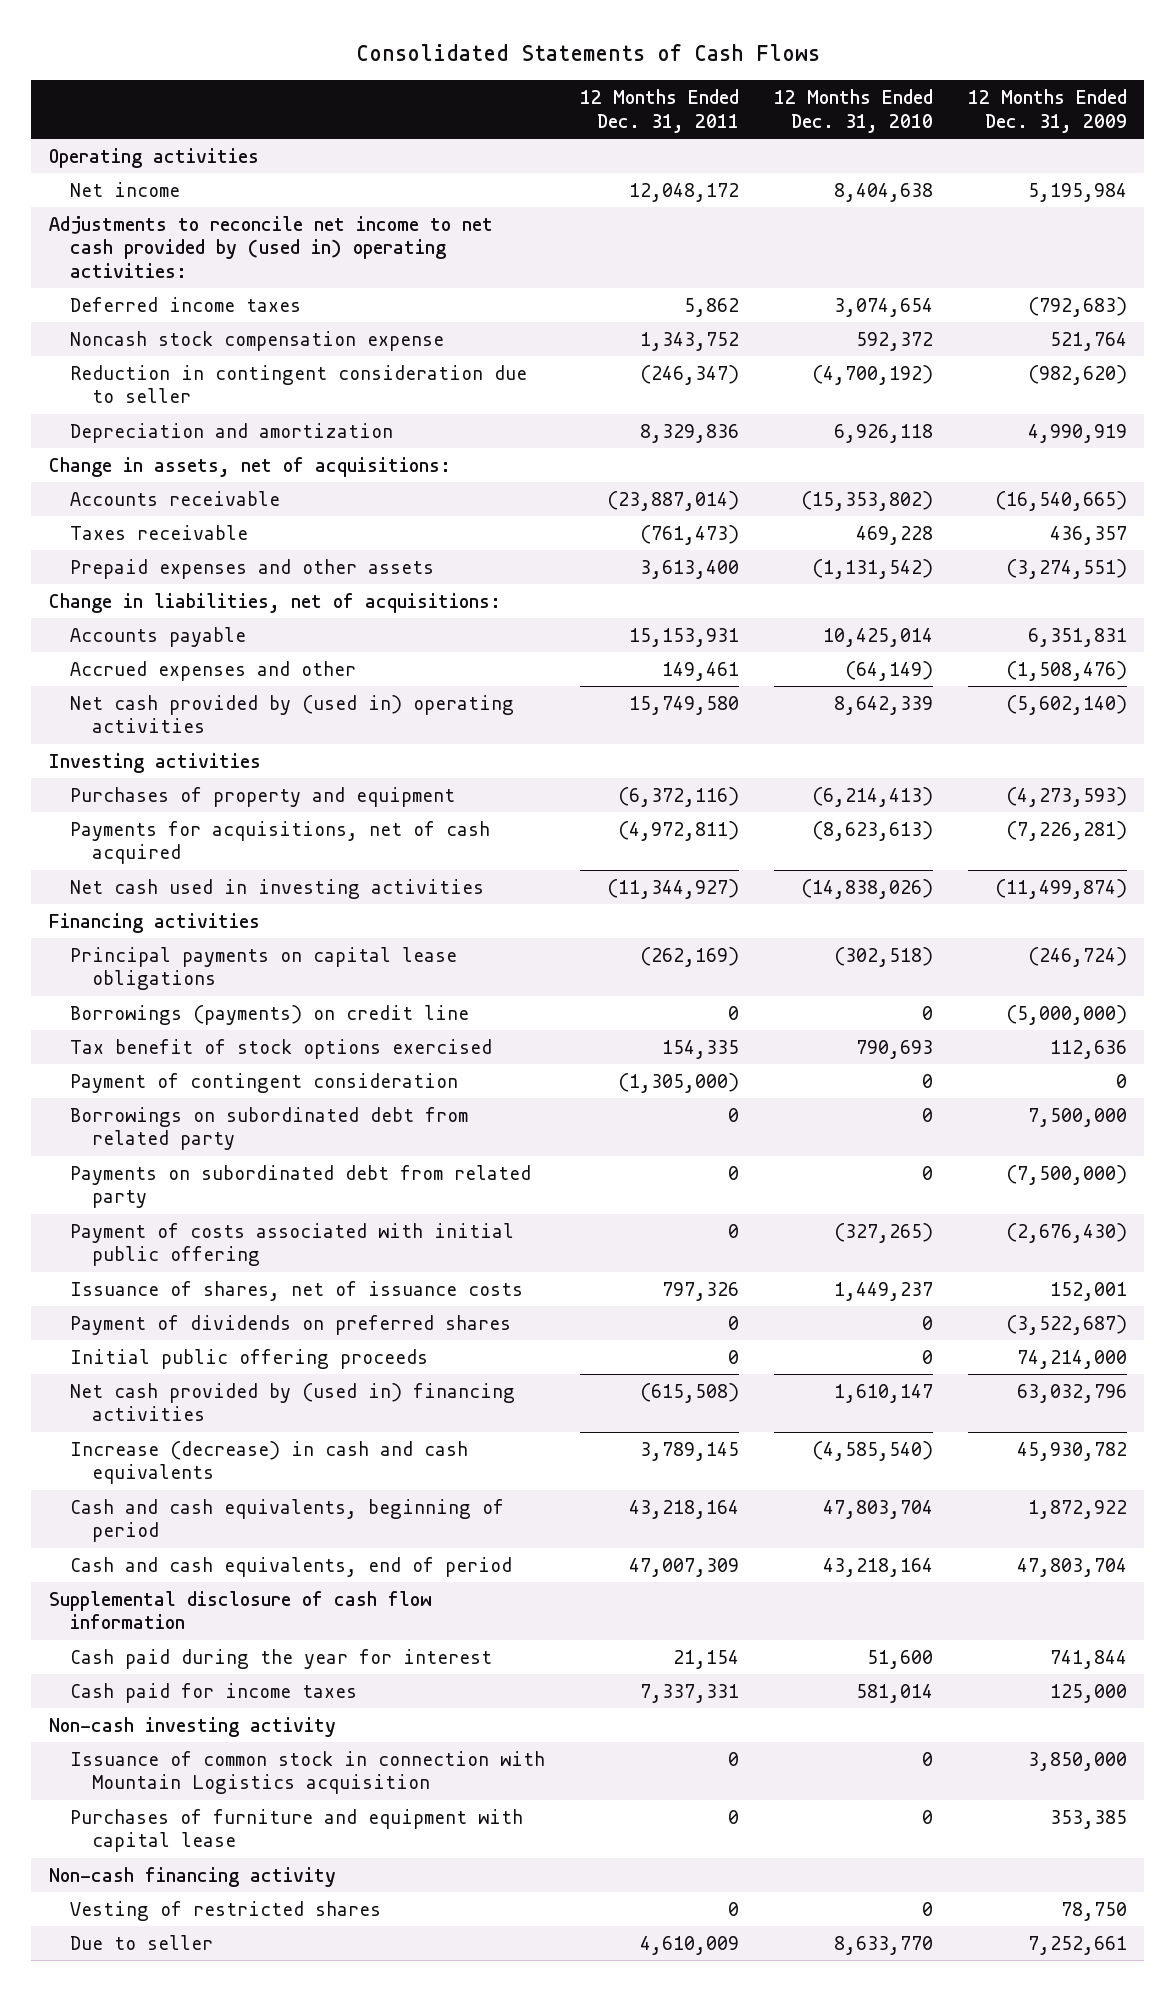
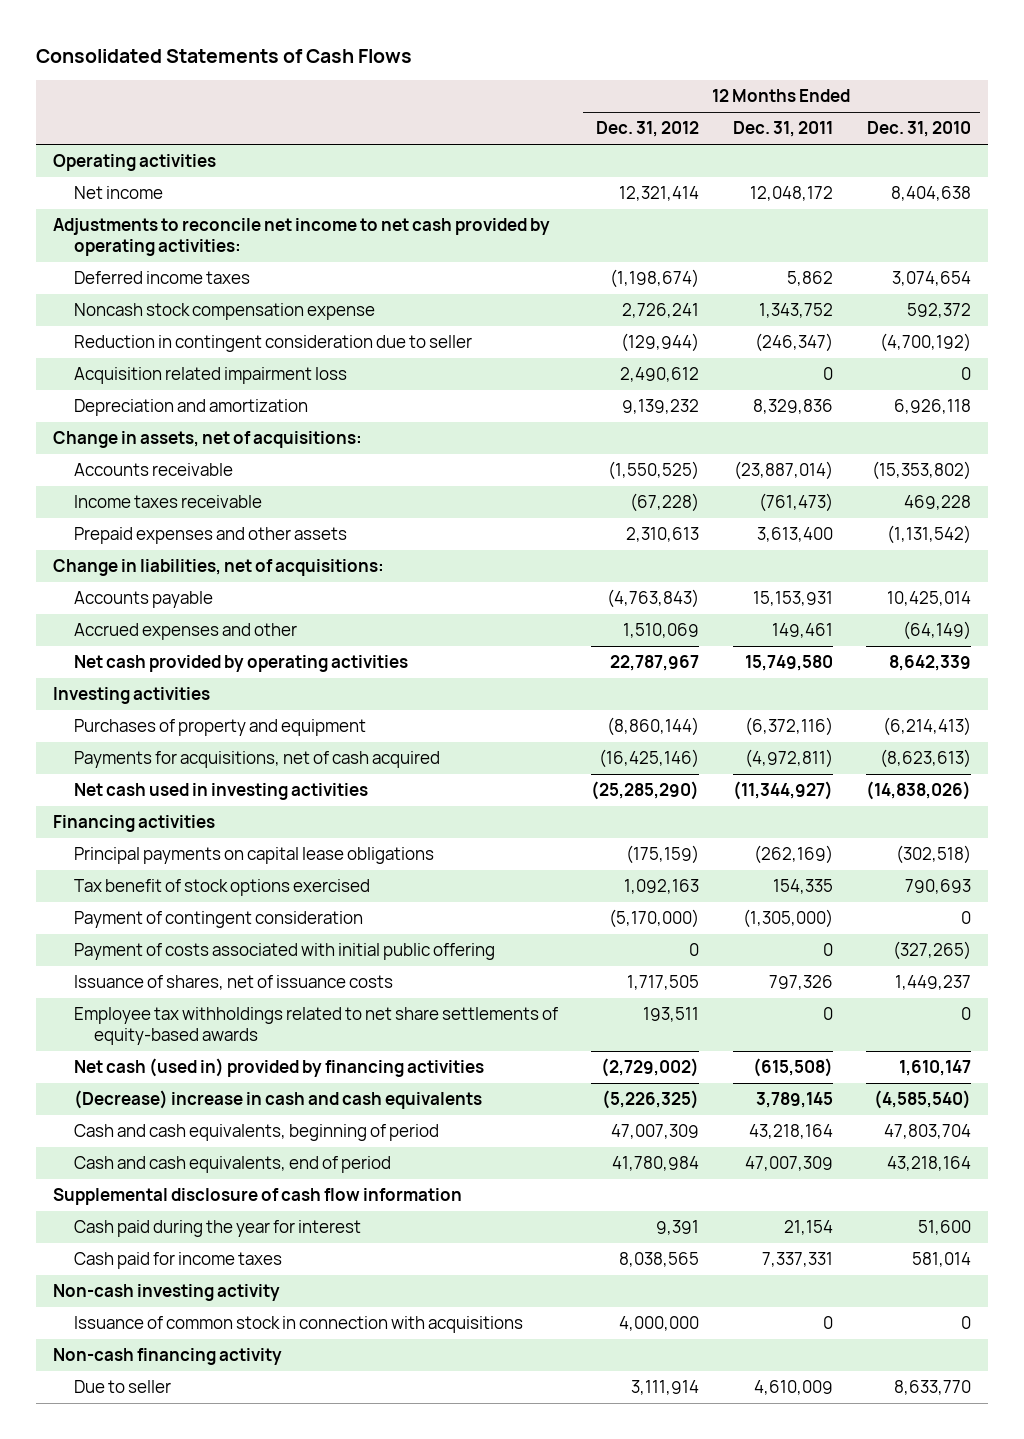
- | 12 Months Ended Dec. 31, 2011 | 12 Months Ended Dec. 31, 2010 | 12 Months Ended Dec. 31, 2009
+ | 12 Months Ended Dec. 31, 2012 | 12 Months Ended Dec. 31, 2011 | 12 Months Ended Dec. 31, 2010
- Adjustments to reconcile net income to net cash provided by (used in) operating activities:
+ Adjustments to reconcile net income to net cash provided by operating activities:
+ Acquisition related impairment loss | 2,490,612 | 0 | 0
- Taxes receivable | (761,473) | 469,228 | 436,357
+ Income taxes receivable | (67,228) | (761,473) | 469,228
- Net cash provided by (used in) operating activities | 15,749,580 | 8,642,339 | (5,602,140)
+ Net cash provided by operating activities | 22,787,967 | 15,749,580 | 8,642,339
- Borrowings (payments) on credit line | 0 | 0 | (5,000,000)
- Borrowings on subordinated debt from related party | 0 | 0 | 7,500,000
- Payments on subordinated debt from related party | 0 | 0 | (7,500,000)
- Payment of dividends on preferred shares | 0 | 0 | (3,522,687)
- Initial public offering proceeds | 0 | 0 | 74,214,000
- Net cash provided by (used in) financing activities | (615,508) | 1,610,147 | 63,032,796
- Increase (decrease) in cash and cash equivalents | 3,789,145 | (4,585,540) | 45,930,782
+ Employee tax withholdings related to net share settlements of equity-based awards | 193,511 | 0 | 0
+ Net cash (used in) provided by financing activities | (2,729,002) | (615,508) | 1,610,147
+ (Decrease) increase in cash and cash equivalents | (5,226,325) | 3,789,145 | (4,585,540)
- Issuance of common stock in connection with Mountain Logistics acquisition | 0 | 0 | 3,850,000
- Purchases of furniture and equipment with capital lease | 0 | 0 | 353,385
+ Issuance of common stock in connection with acquisitions | 4,000,000 | 0 | 0
- Vesting of restricted shares | 0 | 0 | 78,750

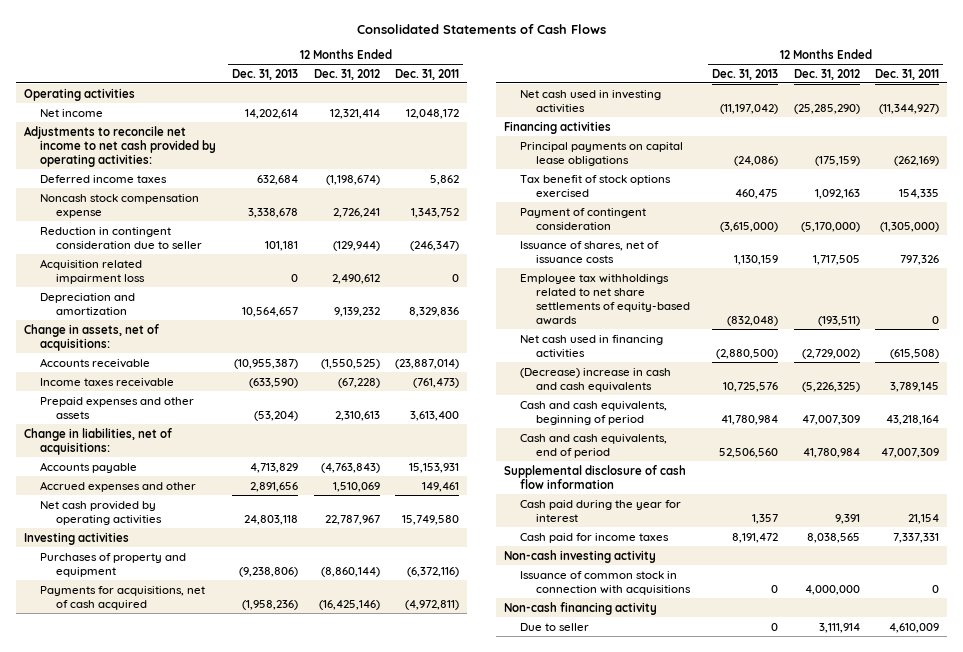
- | 12 Months Ended Dec. 31, 2012 | 12 Months Ended Dec. 31, 2011 | 12 Months Ended Dec. 31, 2010
+ | 12 Months Ended Dec. 31, 2013 | 12 Months Ended Dec. 31, 2012 | 12 Months Ended Dec. 31, 2011
- Payment of costs associated with initial public offering | 0 | 0 | (327,265)
- Employee tax withholdings related to net share settlements of equity-based awards | 193,511 | 0 | 0
- Net cash (used in) provided by financing activities | (2,729,002) | (615,508) | 1,610,147
+ Employee tax withholdings related to net share settlements of equity-based awards | (832,048) | (193,511) | 0
+ Net cash used in financing activities | (2,880,500) | (2,729,002) | (615,508)

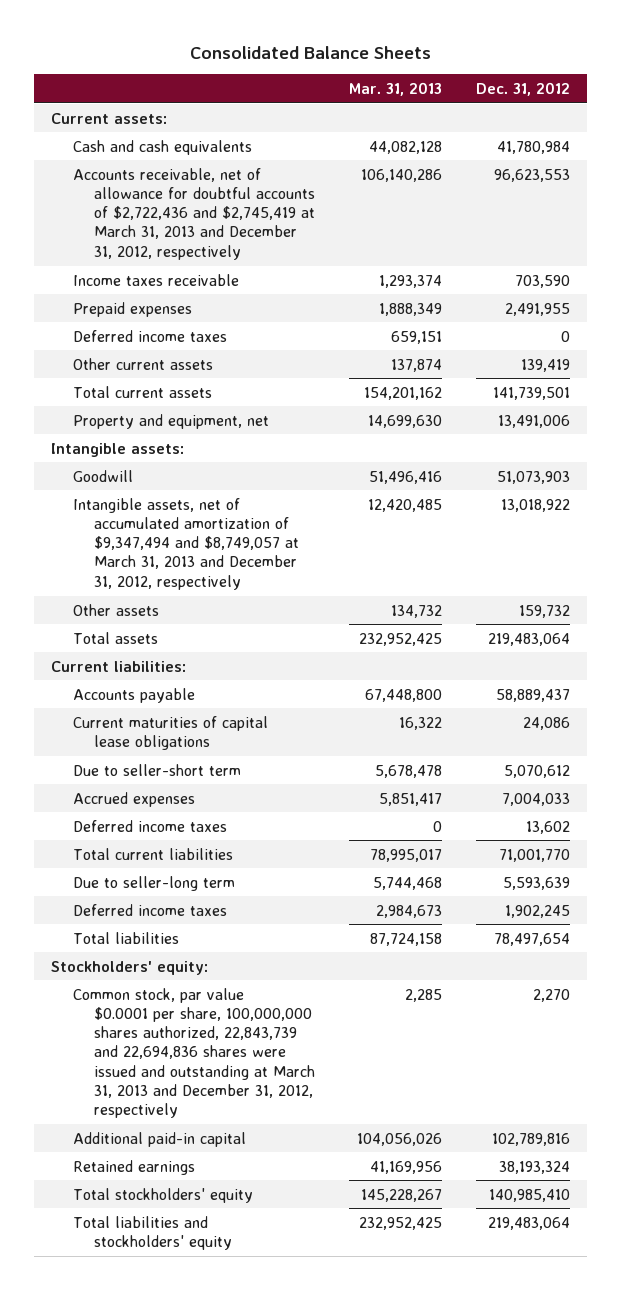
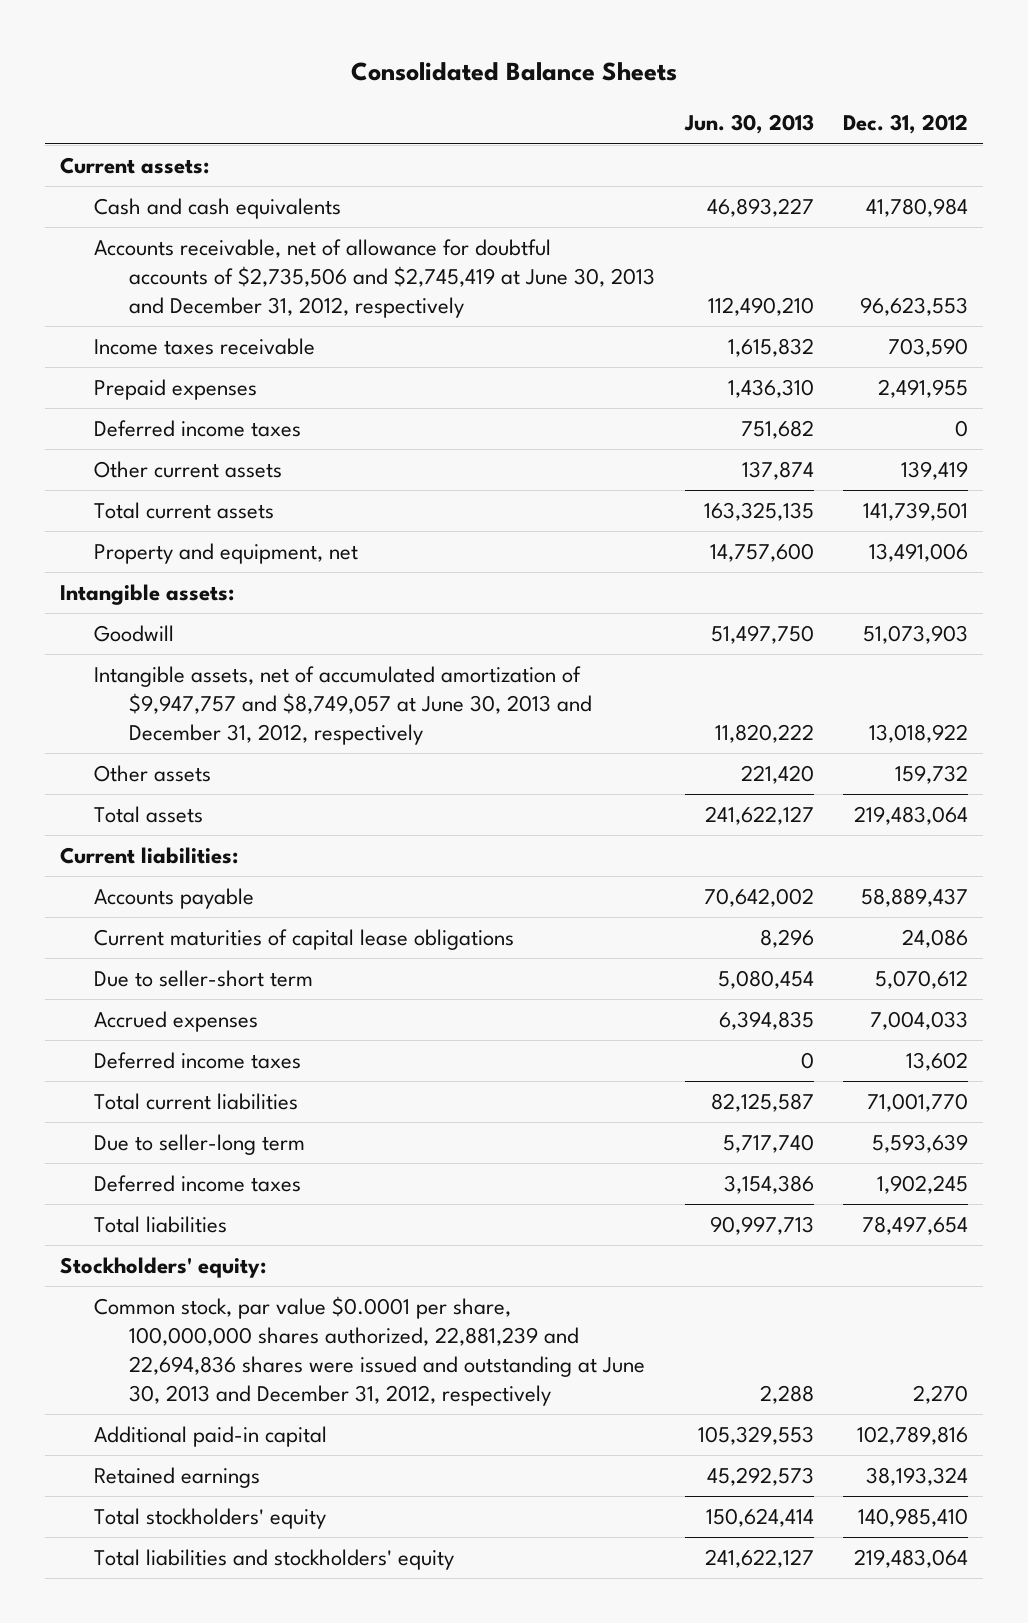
- | Mar. 31, 2013 | Dec. 31, 2012
+ | Jun. 30, 2013 | Dec. 31, 2012
- Accounts receivable, net of allowance for doubtful accounts of $2,722,436 and $2,745,419 at March 31, 2013 and December 31, 2012, respectively | 106,140,286 | 96,623,553
+ Accounts receivable, net of allowance for doubtful accounts of $2,735,506 and $2,745,419 at June 30, 2013 and December 31, 2012, respectively | 112,490,210 | 96,623,553
- Intangible assets, net of accumulated amortization of $9,347,494 and $8,749,057 at March 31, 2013 and December 31, 2012, respectively | 12,420,485 | 13,018,922
+ Intangible assets, net of accumulated amortization of $9,947,757 and $8,749,057 at June 30, 2013 and December 31, 2012, respectively | 11,820,222 | 13,018,922
- Common stock, par value $0.0001 per share, 100,000,000 shares authorized, 22,843,739 and 22,694,836 shares were issued and outstanding at March 31, 2013 and December 31, 2012, respectively | 2,285 | 2,270
+ Common stock, par value $0.0001 per share, 100,000,000 shares authorized, 22,881,239 and 22,694,836 shares were issued and outstanding at June 30, 2013 and December 31, 2012, respectively | 2,288 | 2,270

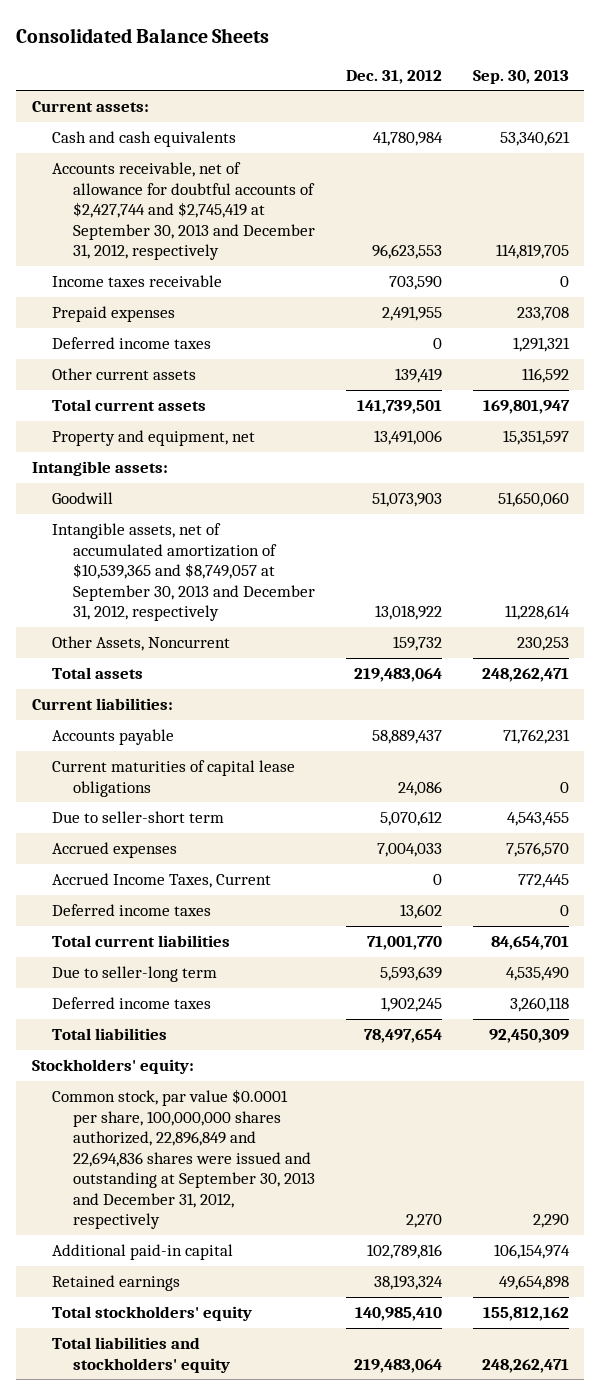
- | Jun. 30, 2013 | Dec. 31, 2012
+ | Dec. 31, 2012 | Sep. 30, 2013
- Accounts receivable, net of allowance for doubtful accounts of $2,735,506 and $2,745,419 at June 30, 2013 and December 31, 2012, respectively | 112,490,210 | 96,623,553
+ Accounts receivable, net of allowance for doubtful accounts of $2,427,744 and $2,745,419 at September 30, 2013 and December 31, 2012, respectively | 96,623,553 | 114,819,705
- Intangible assets, net of accumulated amortization of $9,947,757 and $8,749,057 at June 30, 2013 and December 31, 2012, respectively | 11,820,222 | 13,018,922
- Other assets | 221,420 | 159,732
+ Intangible assets, net of accumulated amortization of $10,539,365 and $8,749,057 at September 30, 2013 and December 31, 2012, respectively | 13,018,922 | 11,228,614
+ Other Assets, Noncurrent | 159,732 | 230,253
+ Accrued Income Taxes, Current | 0 | 772,445
- Common stock, par value $0.0001 per share, 100,000,000 shares authorized, 22,881,239 and 22,694,836 shares were issued and outstanding at June 30, 2013 and December 31, 2012, respectively | 2,288 | 2,270
+ Common stock, par value $0.0001 per share, 100,000,000 shares authorized, 22,896,849 and 22,694,836 shares were issued and outstanding at September 30, 2013 and December 31, 2012, respectively | 2,270 | 2,290

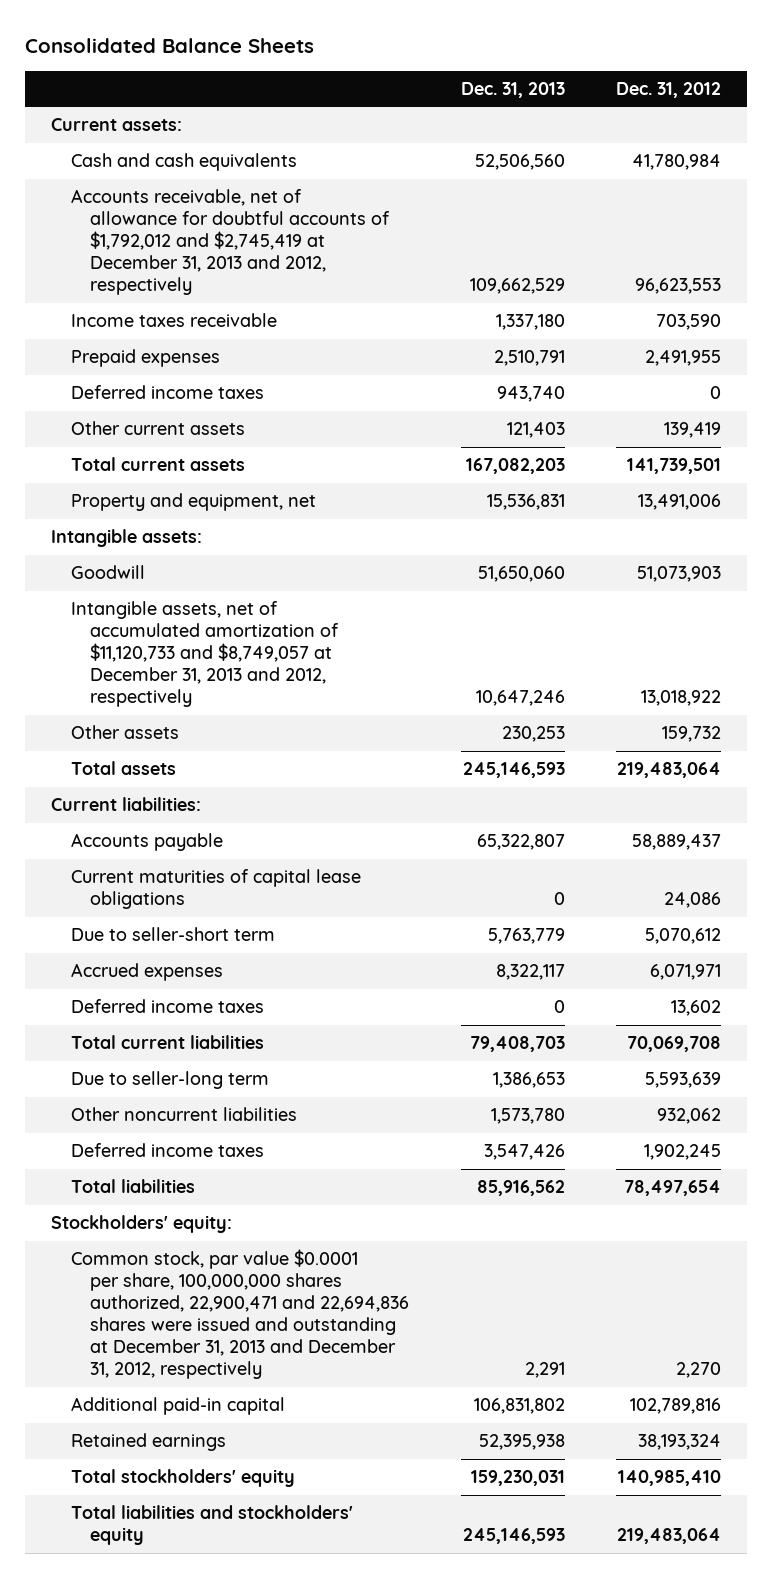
- | Dec. 31, 2012 | Sep. 30, 2013
+ | Dec. 31, 2013 | Dec. 31, 2012
- Accounts receivable, net of allowance for doubtful accounts of $2,427,744 and $2,745,419 at September 30, 2013 and December 31, 2012, respectively | 96,623,553 | 114,819,705
+ Accounts receivable, net of allowance for doubtful accounts of $1,792,012 and $2,745,419 at December 31, 2013 and 2012, respectively | 109,662,529 | 96,623,553
- Intangible assets, net of accumulated amortization of $10,539,365 and $8,749,057 at September 30, 2013 and December 31, 2012, respectively | 13,018,922 | 11,228,614
- Other Assets, Noncurrent | 159,732 | 230,253
+ Intangible assets, net of accumulated amortization of $11,120,733 and $8,749,057 at December 31, 2013 and 2012, respectively | 10,647,246 | 13,018,922
+ Other assets | 230,253 | 159,732
- Accrued expenses | 7,004,033 | 7,576,570
- Accrued Income Taxes, Current | 0 | 772,445
+ Accrued expenses | 8,322,117 | 6,071,971
- Total current liabilities | 71,001,770 | 84,654,701
+ Total current liabilities | 79,408,703 | 70,069,708
+ Other noncurrent liabilities | 1,573,780 | 932,062
- Common stock, par value $0.0001 per share, 100,000,000 shares authorized, 22,896,849 and 22,694,836 shares were issued and outstanding at September 30, 2013 and December 31, 2012, respectively | 2,270 | 2,290
+ Common stock, par value $0.0001 per share, 100,000,000 shares authorized, 22,900,471 and 22,694,836 shares were issued and outstanding at December 31, 2013 and December 31, 2012, respectively | 2,291 | 2,270

